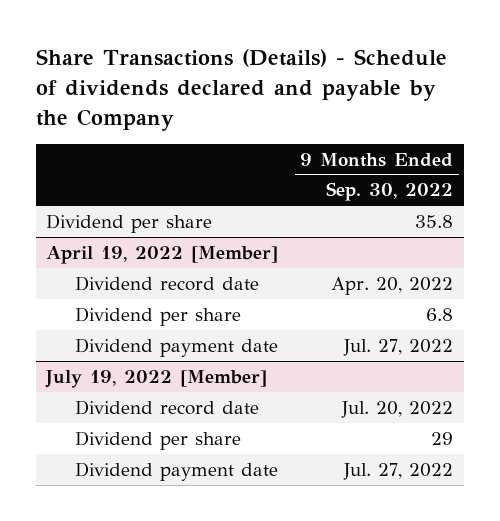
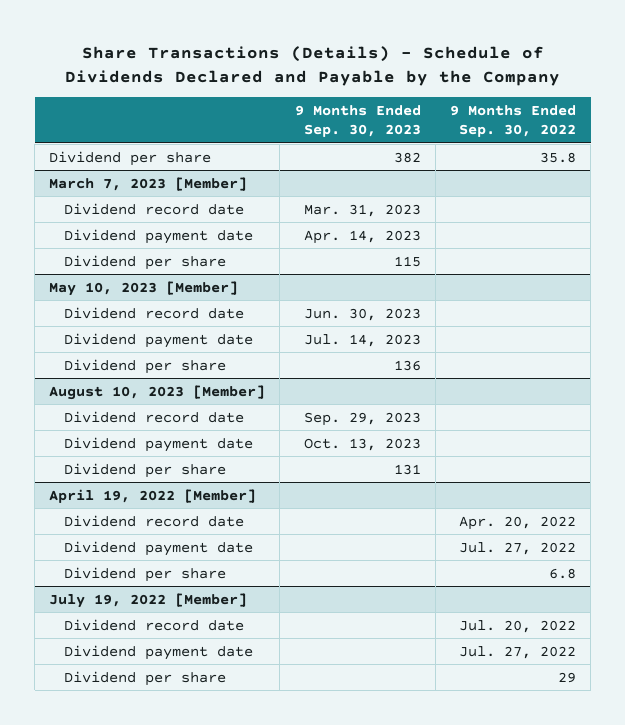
- Share Transactions (Details) - Schedule of dividends declared and payable by the Company
+ Share Transactions (Details) - Schedule of Dividends Declared and Payable by the Company
- | 9 Months Ended Sep. 30, 2022
+ | 9 Months Ended Sep. 30, 2023 | 9 Months Ended Sep. 30, 2022
+ March 7, 2023 [Member]
+ Dividend record date | Mar. 31, 2023 |
+ Dividend payment date | Apr. 14, 2023 |
+ Dividend per share | 115 |
+ May 10, 2023 [Member]
+ Dividend record date | Jun. 30, 2023 |
+ Dividend payment date | Jul. 14, 2023 |
+ Dividend per share | 136 |
+ August 10, 2023 [Member]
+ Dividend record date | Sep. 29, 2023 |
+ Dividend payment date | Oct. 13, 2023 |
+ Dividend per share | 131 |
@ April 19, 2022 [Member]
moved down: Dividend per share | | 6.8
@ July 19, 2022 [Member]
moved down: Dividend per share | | 29

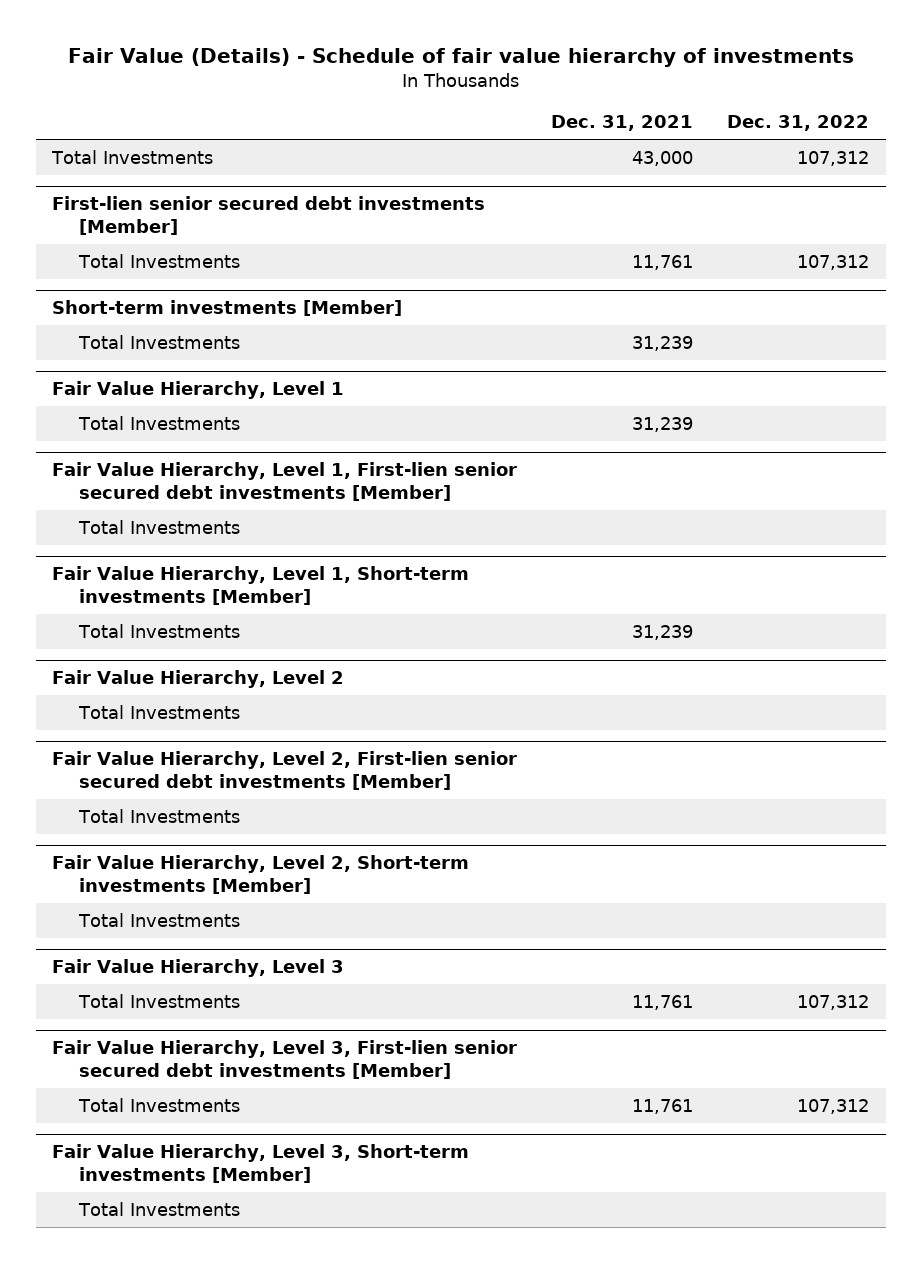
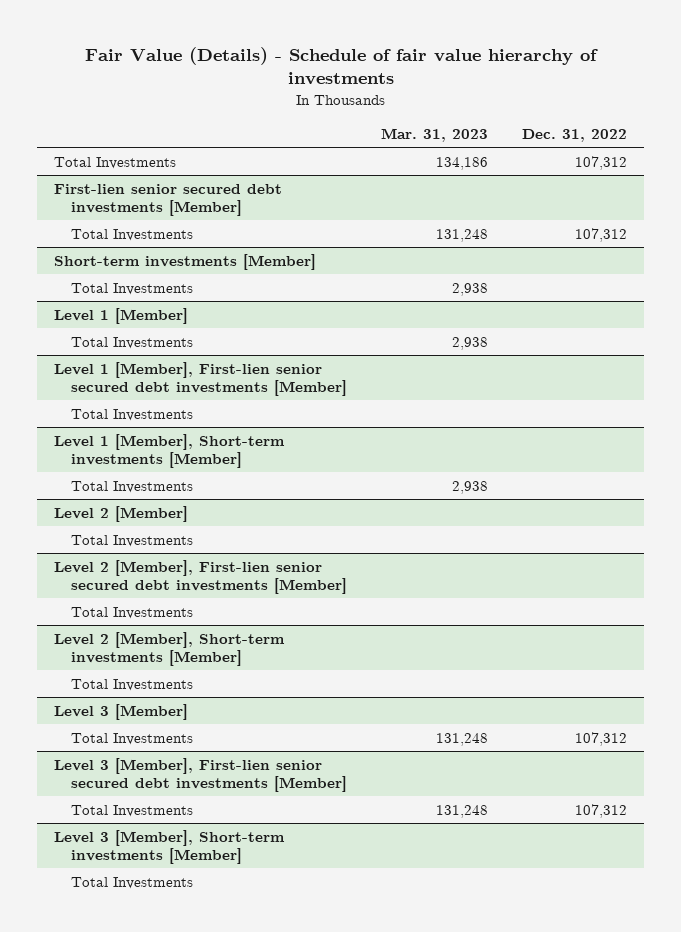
- | Dec. 31, 2021 | Dec. 31, 2022
+ | Mar. 31, 2023 | Dec. 31, 2022
- Fair Value Hierarchy, Level 1
+ Level 1 [Member]
- Fair Value Hierarchy, Level 1, First-lien senior secured debt investments [Member]
+ Level 1 [Member], First-lien senior secured debt investments [Member]
- Fair Value Hierarchy, Level 1, Short-term investments [Member]
+ Level 1 [Member], Short-term investments [Member]
- Fair Value Hierarchy, Level 2
+ Level 2 [Member]
- Fair Value Hierarchy, Level 2, First-lien senior secured debt investments [Member]
+ Level 2 [Member], First-lien senior secured debt investments [Member]
- Fair Value Hierarchy, Level 2, Short-term investments [Member]
+ Level 2 [Member], Short-term investments [Member]
- Fair Value Hierarchy, Level 3
+ Level 3 [Member]
- Fair Value Hierarchy, Level 3, First-lien senior secured debt investments [Member]
+ Level 3 [Member], First-lien senior secured debt investments [Member]
- Fair Value Hierarchy, Level 3, Short-term investments [Member]
+ Level 3 [Member], Short-term investments [Member]

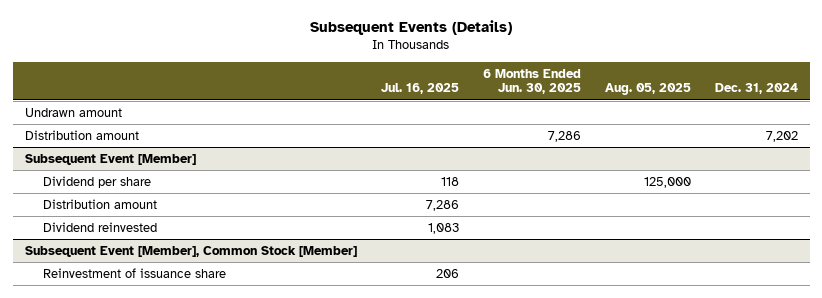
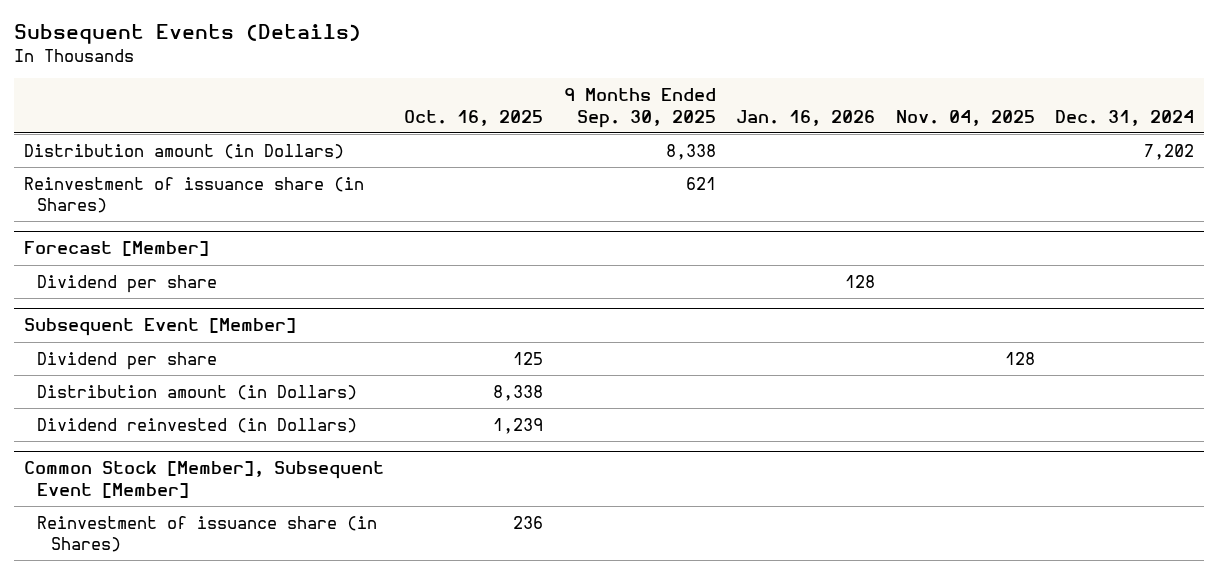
- | Jul. 16, 2025 | 6 Months Ended Jun. 30, 2025 | Aug. 05, 2025 | Dec. 31, 2024
+ | Oct. 16, 2025 | 9 Months Ended Sep. 30, 2025 | Jan. 16, 2026 | Nov. 04, 2025 | Dec. 31, 2024
- Undrawn amount
- Distribution amount | | 7,286 | | 7,202
+ Distribution amount (in Dollars) | | 8,338 | | | 7,202
+ Reinvestment of issuance share (in Shares) | | 621 | | |
+ Forecast [Member]
+ Dividend per share | | | 128 | |
@ Subsequent Event [Member]
- Distribution amount | 7,286 | | |
- Dividend reinvested | 1,083 | | |
- Subsequent Event [Member], Common Stock [Member]
- Reinvestment of issuance share | 206 | | |
@ Subsequent Event [Member]
+ Distribution amount (in Dollars) | 8,338 | | | |
+ Dividend reinvested (in Dollars) | 1,239 | | | |
+ Common Stock [Member], Subsequent Event [Member]
+ Reinvestment of issuance share (in Shares) | 236 | | | |

